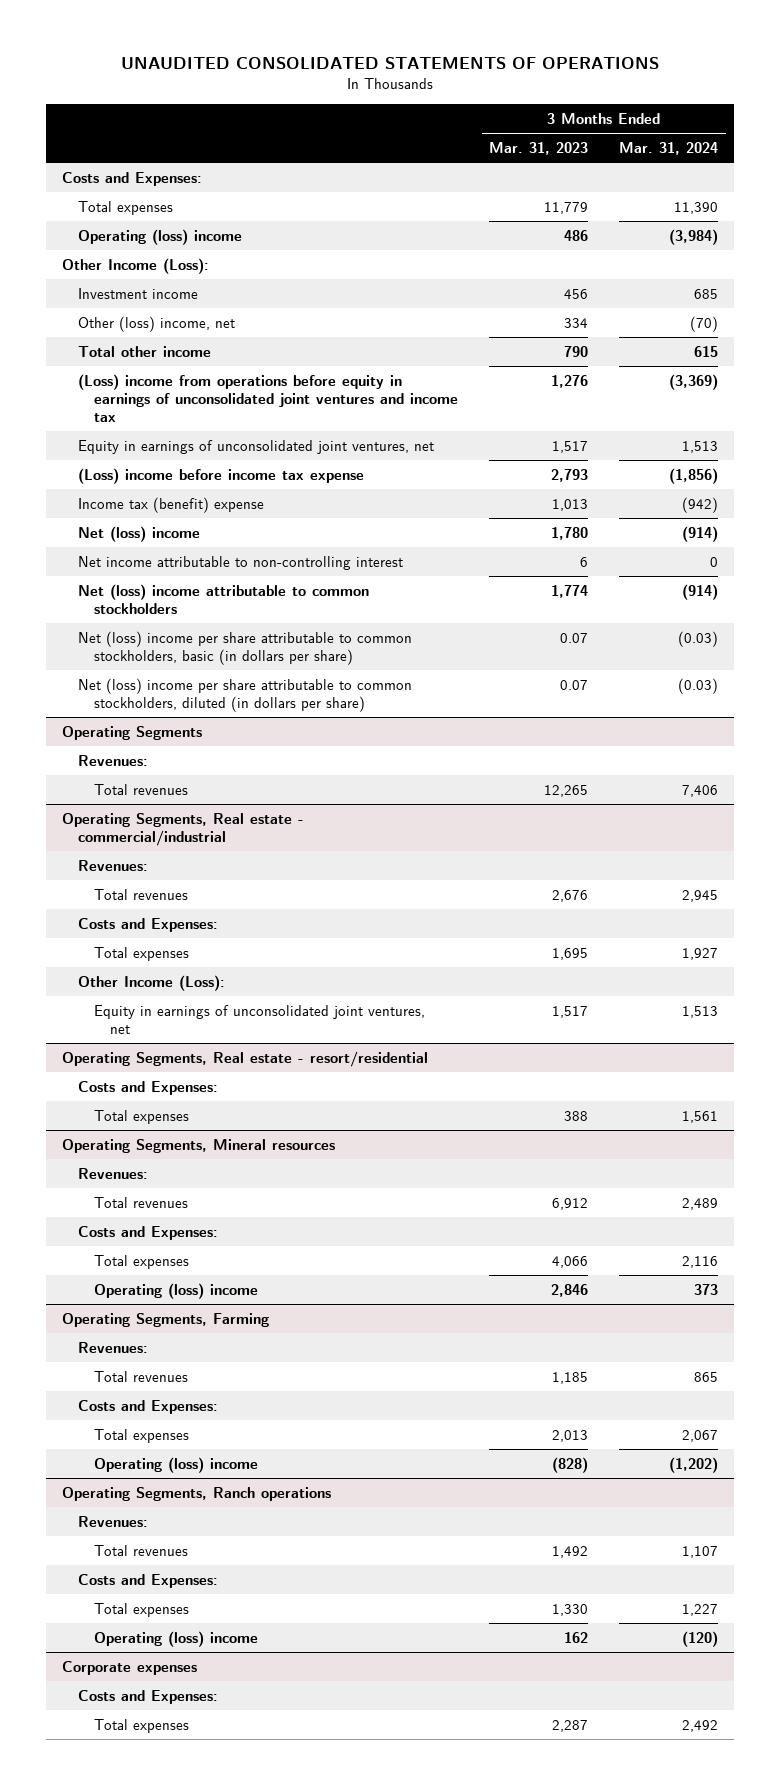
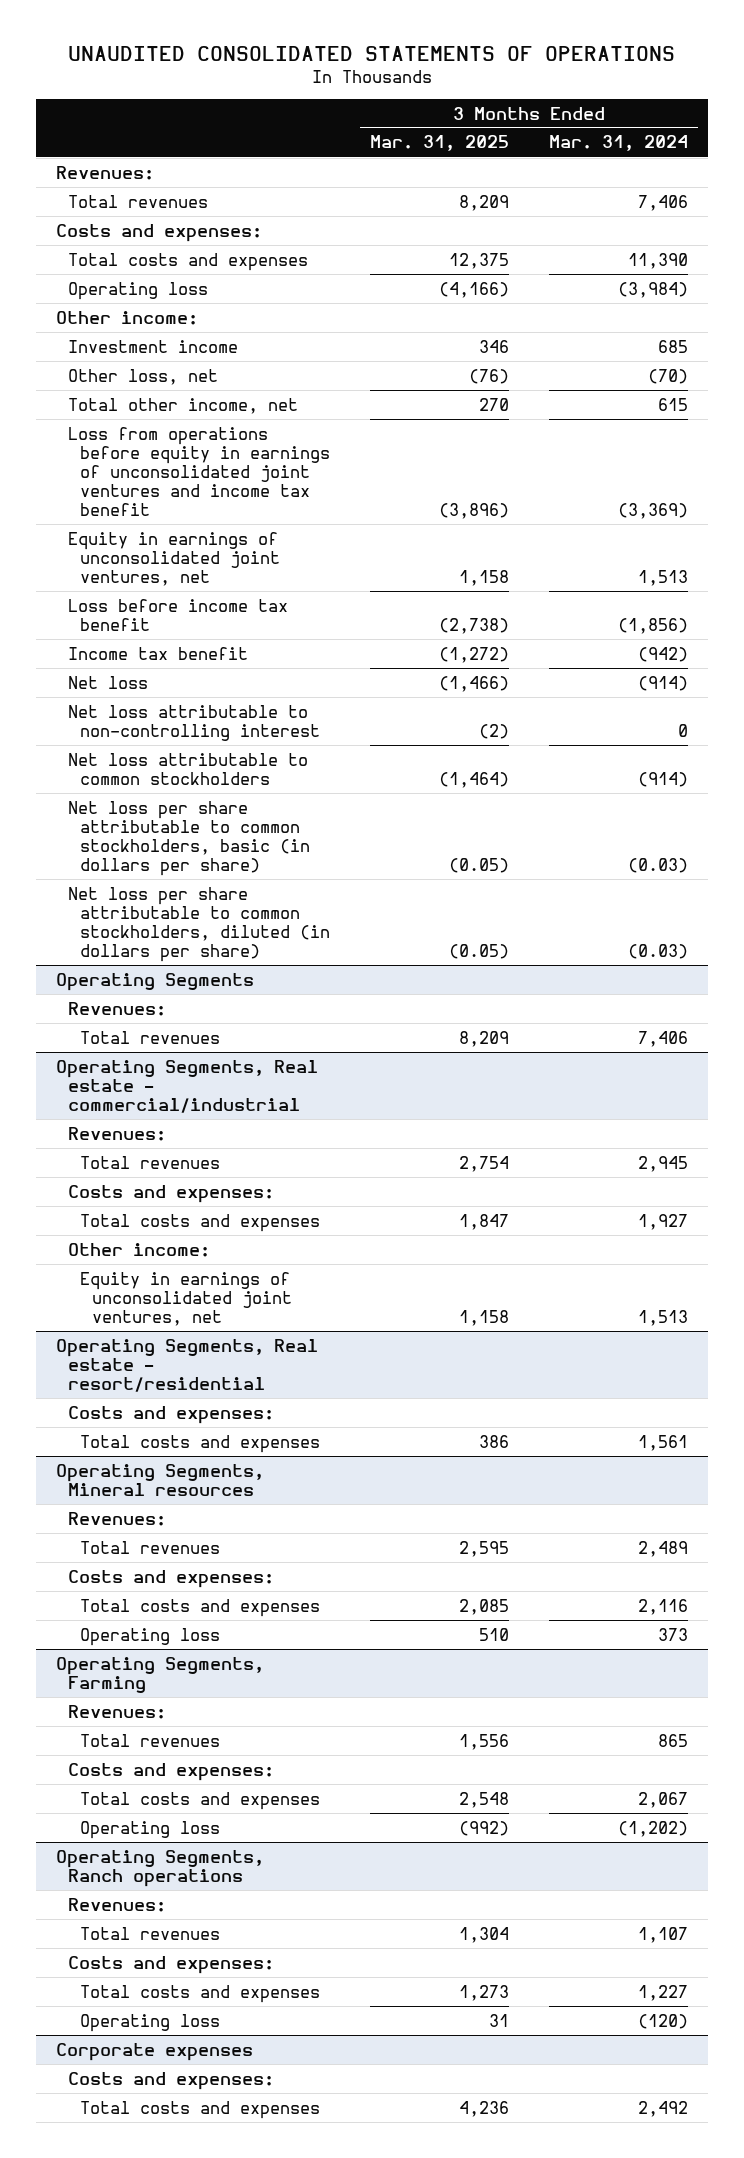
- | 3 Months Ended Mar. 31, 2023 | 3 Months Ended Mar. 31, 2024
+ | 3 Months Ended Mar. 31, 2025 | 3 Months Ended Mar. 31, 2024
- Costs and Expenses:
- Total expenses | 11,779 | 11,390
- Operating (loss) income | 486 | (3,984)
- Other Income (Loss):
+ Revenues:
+ Total revenues | 8,209 | 7,406
+ Costs and expenses:
+ Total costs and expenses | 12,375 | 11,390
+ Operating loss | (4,166) | (3,984)
+ Other income:
- Other (loss) income, net | 334 | (70)
- Total other income | 790 | 615
- (Loss) income from operations before equity in earnings of unconsolidated joint ventures and income tax | 1,276 | (3,369)
+ Other loss, net | (76) | (70)
+ Total other income, net | 270 | 615
+ Loss from operations before equity in earnings of unconsolidated joint ventures and income tax benefit | (3,896) | (3,369)
- (Loss) income before income tax expense | 2,793 | (1,856)
- Income tax (benefit) expense | 1,013 | (942)
- Net (loss) income | 1,780 | (914)
- Net income attributable to non-controlling interest | 6 | 0
- Net (loss) income attributable to common stockholders | 1,774 | (914)
- Net (loss) income per share attributable to common stockholders, basic (in dollars per share) | 0.07 | (0.03)
- Net (loss) income per share attributable to common stockholders, diluted (in dollars per share) | 0.07 | (0.03)
+ Loss before income tax benefit | (2,738) | (1,856)
+ Income tax benefit | (1,272) | (942)
+ Net loss | (1,466) | (914)
+ Net loss attributable to non-controlling interest | (2) | 0
+ Net loss attributable to common stockholders | (1,464) | (914)
+ Net loss per share attributable to common stockholders, basic (in dollars per share) | (0.05) | (0.03)
+ Net loss per share attributable to common stockholders, diluted (in dollars per share) | (0.05) | (0.03)
@ Operating Segments, Real estate - commercial/industrial
- Costs and Expenses:
- Total expenses | 1,695 | 1,927
- Other Income (Loss):
+ Costs and expenses:
+ Total costs and expenses | 1,847 | 1,927
+ Other income:
@ Operating Segments, Real estate - resort/residential
- Costs and Expenses:
- Total expenses | 388 | 1,561
+ Costs and expenses:
+ Total costs and expenses | 386 | 1,561
@ Operating Segments, Mineral resources
- Costs and Expenses:
- Total expenses | 4,066 | 2,116
- Operating (loss) income | 2,846 | 373
+ Costs and expenses:
+ Total costs and expenses | 2,085 | 2,116
+ Operating loss | 510 | 373
@ Operating Segments, Farming
- Costs and Expenses:
- Total expenses | 2,013 | 2,067
- Operating (loss) income | (828) | (1,202)
+ Costs and expenses:
+ Total costs and expenses | 2,548 | 2,067
+ Operating loss | (992) | (1,202)
@ Operating Segments, Ranch operations
- Costs and Expenses:
- Total expenses | 1,330 | 1,227
- Operating (loss) income | 162 | (120)
+ Costs and expenses:
+ Total costs and expenses | 1,273 | 1,227
+ Operating loss | 31 | (120)
@ Corporate expenses
- Costs and Expenses:
- Total expenses | 2,287 | 2,492
+ Costs and expenses:
+ Total costs and expenses | 4,236 | 2,492

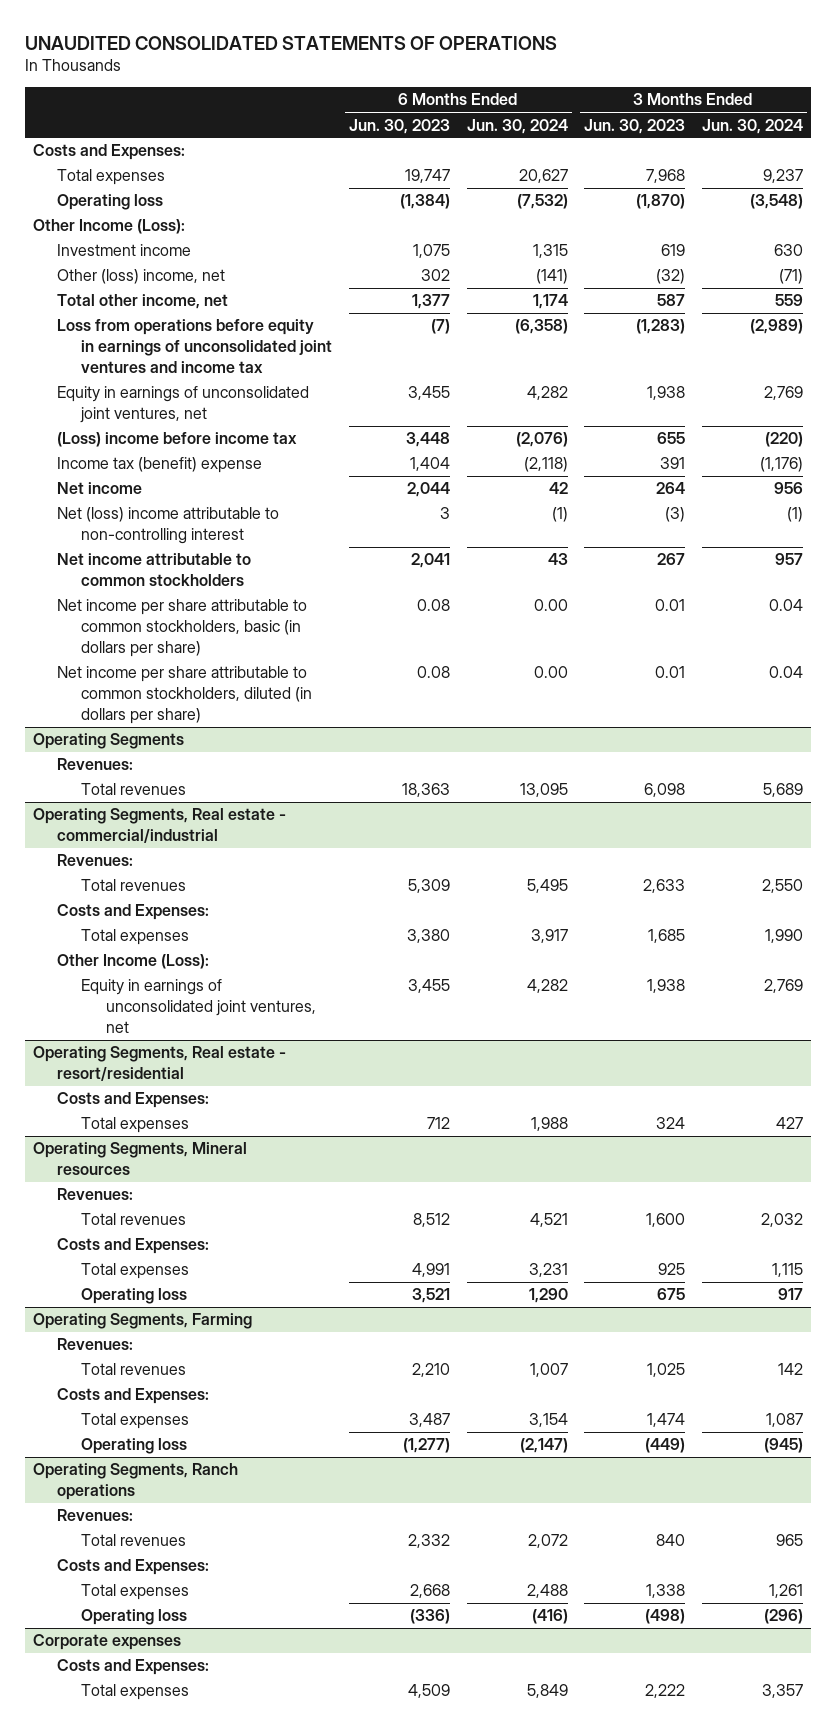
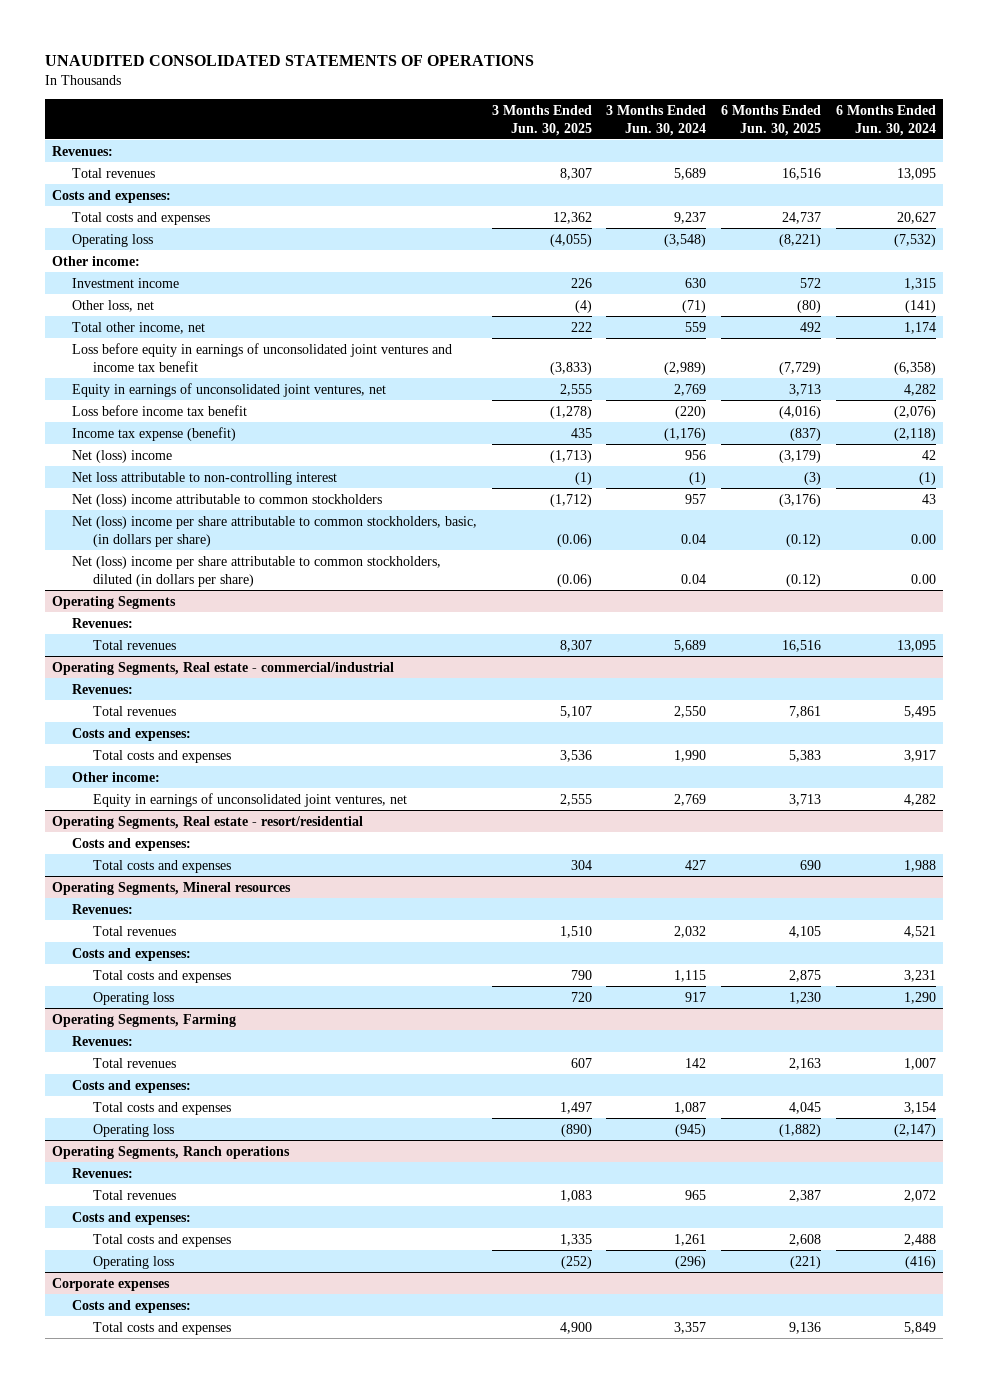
- | 6 Months Ended Jun. 30, 2023 | 6 Months Ended Jun. 30, 2024 | 3 Months Ended Jun. 30, 2023 | 3 Months Ended Jun. 30, 2024
+ | 3 Months Ended Jun. 30, 2025 | 3 Months Ended Jun. 30, 2024 | 6 Months Ended Jun. 30, 2025 | 6 Months Ended Jun. 30, 2024
- Costs and Expenses:
- Total expenses | 19,747 | 20,627 | 7,968 | 9,237
+ Revenues:
+ Total revenues | 8,307 | 5,689 | 16,516 | 13,095
+ Costs and expenses:
+ Total costs and expenses | 12,362 | 9,237 | 24,737 | 20,627
- Other Income (Loss):
+ Other income:
- Other (loss) income, net | 302 | (141) | (32) | (71)
+ Other loss, net | (4) | (71) | (80) | (141)
- Loss from operations before equity in earnings of unconsolidated joint ventures and income tax | (7) | (6,358) | (1,283) | (2,989)
+ Loss before equity in earnings of unconsolidated joint ventures and income tax benefit | (3,833) | (2,989) | (7,729) | (6,358)
- (Loss) income before income tax | 3,448 | (2,076) | 655 | (220)
- Income tax (benefit) expense | 1,404 | (2,118) | 391 | (1,176)
- Net income | 2,044 | 42 | 264 | 956
- Net (loss) income attributable to non-controlling interest | 3 | (1) | (3) | (1)
- Net income attributable to common stockholders | 2,041 | 43 | 267 | 957
- Net income per share attributable to common stockholders, basic (in dollars per share) | 0.08 | 0.00 | 0.01 | 0.04
- Net income per share attributable to common stockholders, diluted (in dollars per share) | 0.08 | 0.00 | 0.01 | 0.04
+ Loss before income tax benefit | (1,278) | (220) | (4,016) | (2,076)
+ Income tax expense (benefit) | 435 | (1,176) | (837) | (2,118)
+ Net (loss) income | (1,713) | 956 | (3,179) | 42
+ Net loss attributable to non-controlling interest | (1) | (1) | (3) | (1)
+ Net (loss) income attributable to common stockholders | (1,712) | 957 | (3,176) | 43
+ Net (loss) income per share attributable to common stockholders, basic, (in dollars per share) | (0.06) | 0.04 | (0.12) | 0.00
+ Net (loss) income per share attributable to common stockholders, diluted (in dollars per share) | (0.06) | 0.04 | (0.12) | 0.00
@ Operating Segments, Real estate - commercial/industrial
- Costs and Expenses:
- Total expenses | 3,380 | 3,917 | 1,685 | 1,990
- Other Income (Loss):
+ Costs and expenses:
+ Total costs and expenses | 3,536 | 1,990 | 5,383 | 3,917
+ Other income:
@ Operating Segments, Real estate - resort/residential
- Costs and Expenses:
- Total expenses | 712 | 1,988 | 324 | 427
+ Costs and expenses:
+ Total costs and expenses | 304 | 427 | 690 | 1,988
@ Operating Segments, Mineral resources
- Costs and Expenses:
- Total expenses | 4,991 | 3,231 | 925 | 1,115
+ Costs and expenses:
+ Total costs and expenses | 790 | 1,115 | 2,875 | 3,231
@ Operating Segments, Farming
- Costs and Expenses:
- Total expenses | 3,487 | 3,154 | 1,474 | 1,087
+ Costs and expenses:
+ Total costs and expenses | 1,497 | 1,087 | 4,045 | 3,154
@ Operating Segments, Ranch operations
- Costs and Expenses:
- Total expenses | 2,668 | 2,488 | 1,338 | 1,261
+ Costs and expenses:
+ Total costs and expenses | 1,335 | 1,261 | 2,608 | 2,488
@ Corporate expenses
- Costs and Expenses:
- Total expenses | 4,509 | 5,849 | 2,222 | 3,357
+ Costs and expenses:
+ Total costs and expenses | 4,900 | 3,357 | 9,136 | 5,849

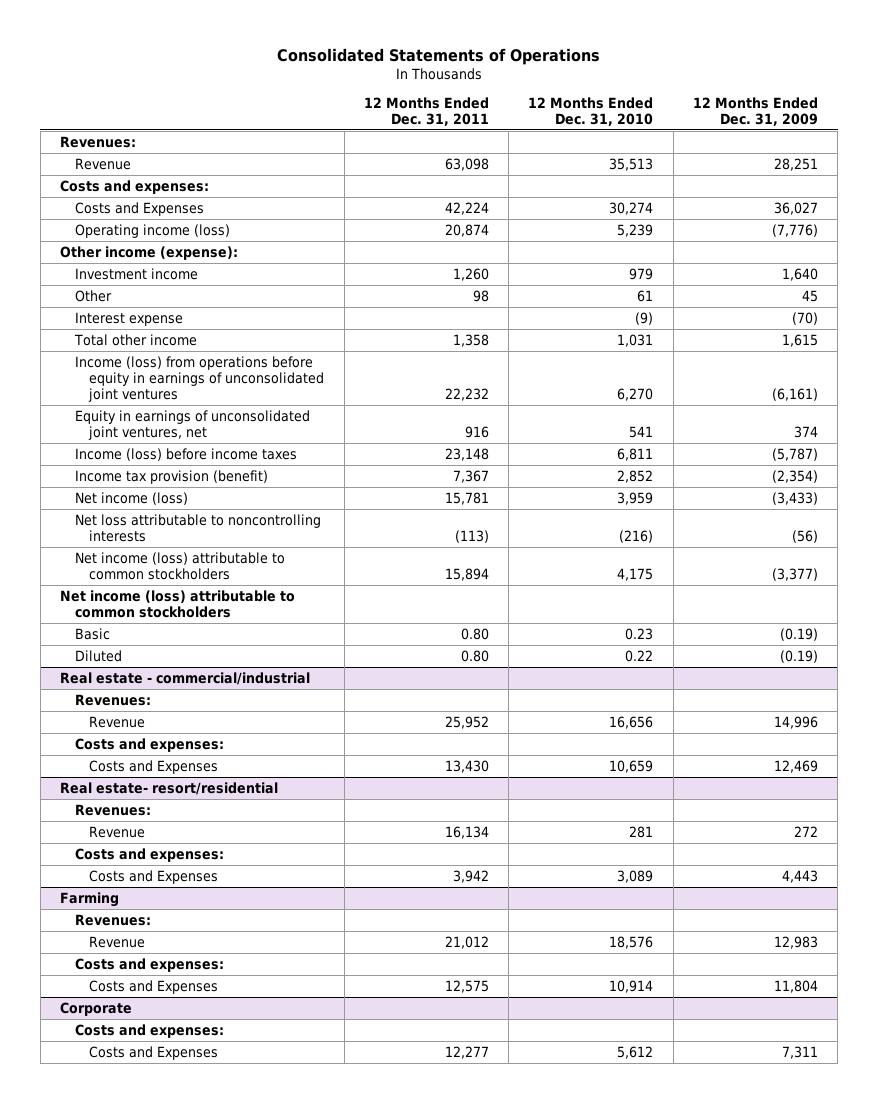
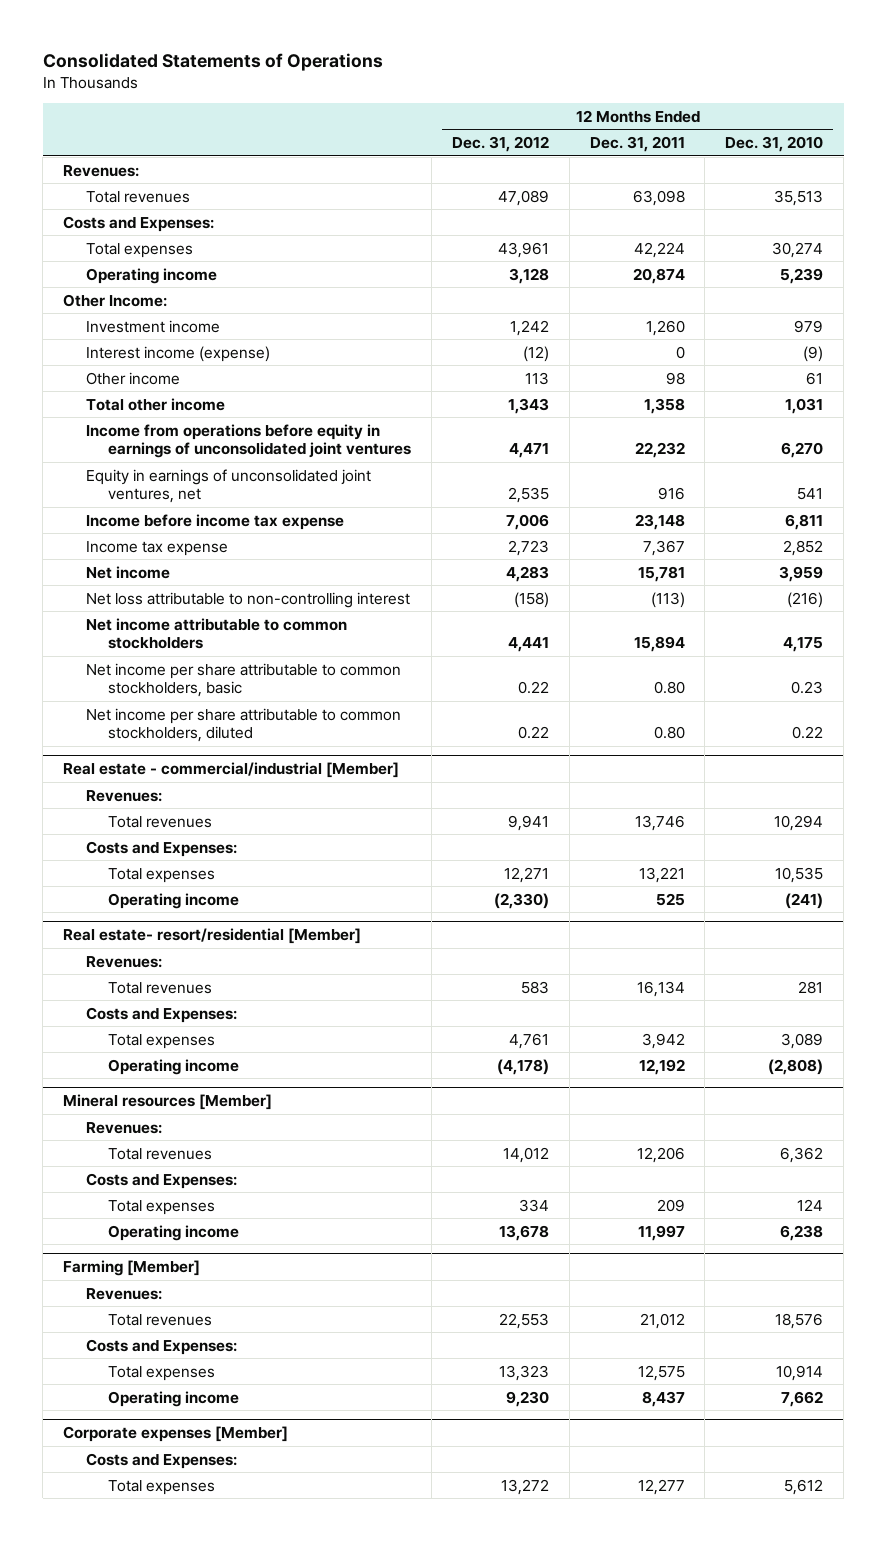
- | 12 Months Ended Dec. 31, 2011 | 12 Months Ended Dec. 31, 2010 | 12 Months Ended Dec. 31, 2009
+ | 12 Months Ended Dec. 31, 2012 | 12 Months Ended Dec. 31, 2011 | 12 Months Ended Dec. 31, 2010
- Revenue | 63,098 | 35,513 | 28,251
- Costs and expenses:
- Costs and Expenses | 42,224 | 30,274 | 36,027
- Operating income (loss) | 20,874 | 5,239 | (7,776)
- Other income (expense):
+ Total revenues | 47,089 | 63,098 | 35,513
+ Costs and Expenses:
+ Total expenses | 43,961 | 42,224 | 30,274
+ Operating income | 3,128 | 20,874 | 5,239
+ Other Income:
- Other | 98 | 61 | 45
- Interest expense | | (9) | (70)
+ Interest income (expense) | (12) | 0 | (9)
+ Other income | 113 | 98 | 61
- Income (loss) from operations before equity in earnings of unconsolidated joint ventures | 22,232 | 6,270 | (6,161)
+ Income from operations before equity in earnings of unconsolidated joint ventures | 4,471 | 22,232 | 6,270
- Income (loss) before income taxes | 23,148 | 6,811 | (5,787)
- Income tax provision (benefit) | 7,367 | 2,852 | (2,354)
- Net income (loss) | 15,781 | 3,959 | (3,433)
- Net loss attributable to noncontrolling interests | (113) | (216) | (56)
- Net income (loss) attributable to common stockholders | 15,894 | 4,175 | (3,377)
- Net income (loss) attributable to common stockholders
- Basic | 0.80 | 0.23 | (0.19)
- Diluted | 0.80 | 0.22 | (0.19)
- Real estate - commercial/industrial
+ Income before income tax expense | 7,006 | 23,148 | 6,811
+ Income tax expense | 2,723 | 7,367 | 2,852
+ Net income | 4,283 | 15,781 | 3,959
+ Net loss attributable to non-controlling interest | (158) | (113) | (216)
+ Net income attributable to common stockholders | 4,441 | 15,894 | 4,175
+ Net income per share attributable to common stockholders, basic | 0.22 | 0.80 | 0.23
+ Net income per share attributable to common stockholders, diluted | 0.22 | 0.80 | 0.22
+ Real estate - commercial/industrial [Member]
- Revenue | 25,952 | 16,656 | 14,996
- Costs and expenses:
- Costs and Expenses | 13,430 | 10,659 | 12,469
- Real estate- resort/residential
+ Total revenues | 9,941 | 13,746 | 10,294
+ Costs and Expenses:
+ Total expenses | 12,271 | 13,221 | 10,535
+ Operating income | (2,330) | 525 | (241)
+ Real estate- resort/residential [Member]
- Revenue | 16,134 | 281 | 272
- Costs and expenses:
- Costs and Expenses | 3,942 | 3,089 | 4,443
- Farming
+ Total revenues | 583 | 16,134 | 281
+ Costs and Expenses:
+ Total expenses | 4,761 | 3,942 | 3,089
+ Operating income | (4,178) | 12,192 | (2,808)
+ Mineral resources [Member]
- Revenue | 21,012 | 18,576 | 12,983
- Costs and expenses:
- Costs and Expenses | 12,575 | 10,914 | 11,804
- Corporate
- Costs and expenses:
- Costs and Expenses | 12,277 | 5,612 | 7,311
+ Total revenues | 14,012 | 12,206 | 6,362
+ Costs and Expenses:
+ Total expenses | 334 | 209 | 124
+ Operating income | 13,678 | 11,997 | 6,238
+ Farming [Member]
+ Revenues:
+ Total revenues | 22,553 | 21,012 | 18,576
+ Costs and Expenses:
+ Total expenses | 13,323 | 12,575 | 10,914
+ Operating income | 9,230 | 8,437 | 7,662
+ Corporate expenses [Member]
+ Costs and Expenses:
+ Total expenses | 13,272 | 12,277 | 5,612

